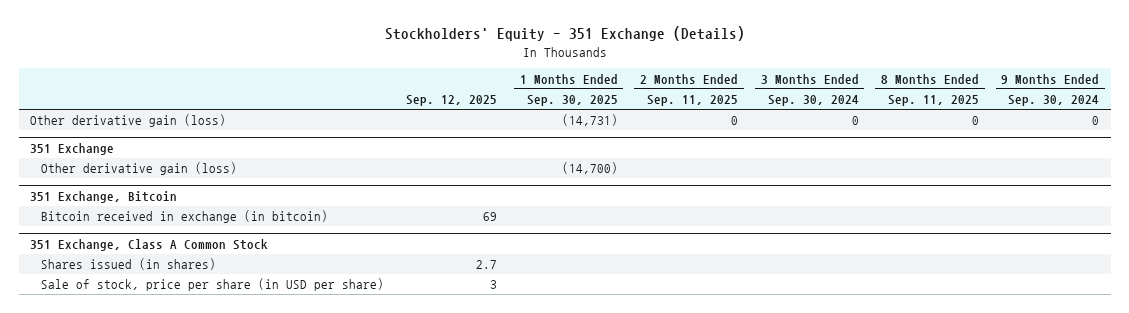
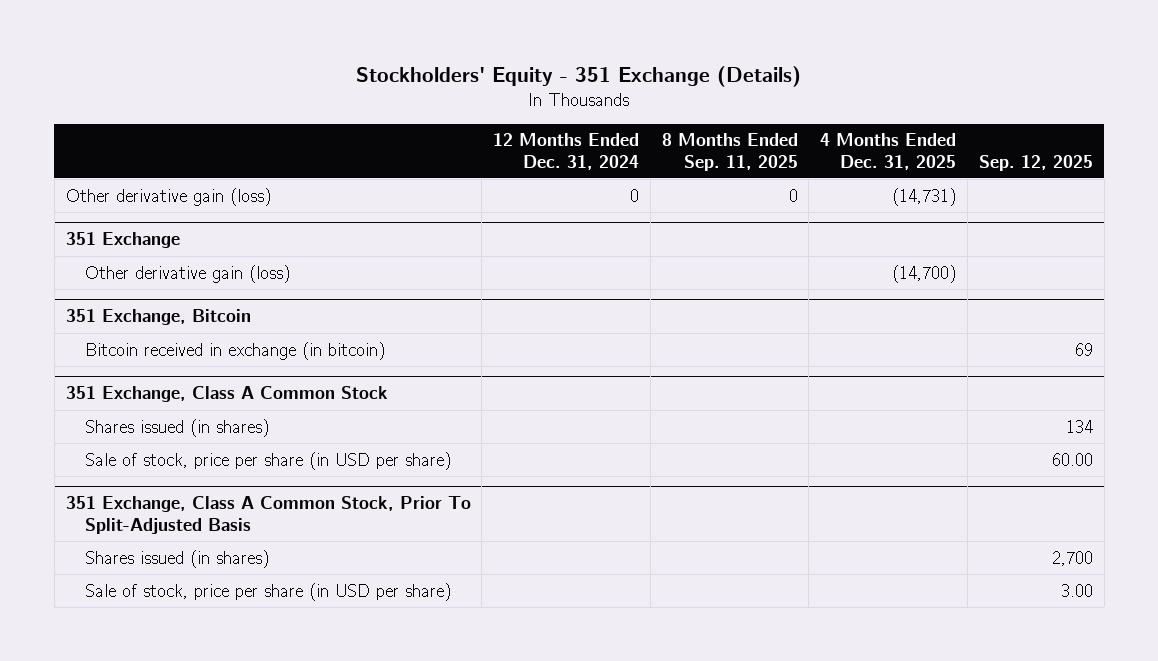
- | Sep. 12, 2025 | 1 Months Ended Sep. 30, 2025 | 2 Months Ended Sep. 11, 2025 | 3 Months Ended Sep. 30, 2024 | 8 Months Ended Sep. 11, 2025 | 9 Months Ended Sep. 30, 2024
+ | 12 Months Ended Dec. 31, 2024 | 8 Months Ended Sep. 11, 2025 | 4 Months Ended Dec. 31, 2025 | Sep. 12, 2025
@ 351 Exchange, Class A Common Stock
- Shares issued (in shares) | 2.7 | | | | |
- Sale of stock, price per share (in USD per share) | 3 | | | | |
+ Shares issued (in shares) | | | | 134
+ Sale of stock, price per share (in USD per share) | | | | 60.00
+ 351 Exchange, Class A Common Stock, Prior To Split-Adjusted Basis
+ Shares issued (in shares) | | | | 2,700
+ Sale of stock, price per share (in USD per share) | | | | 3.00

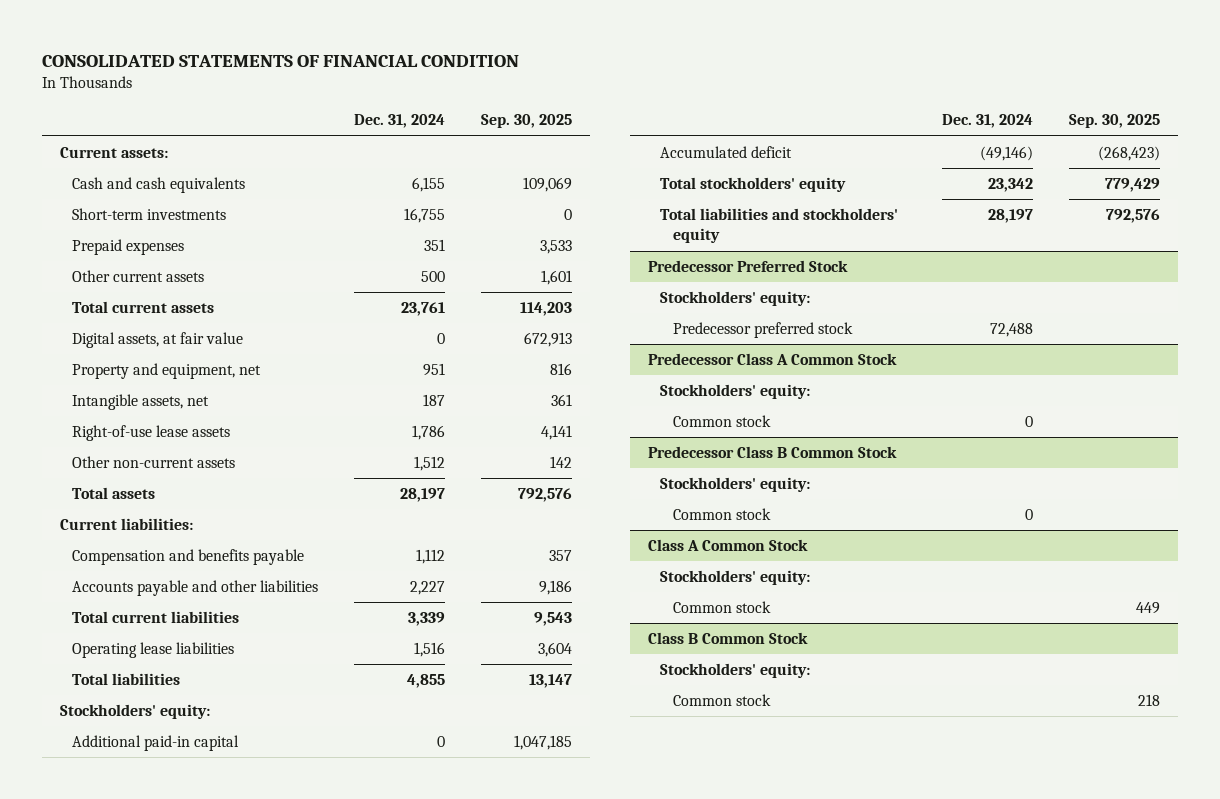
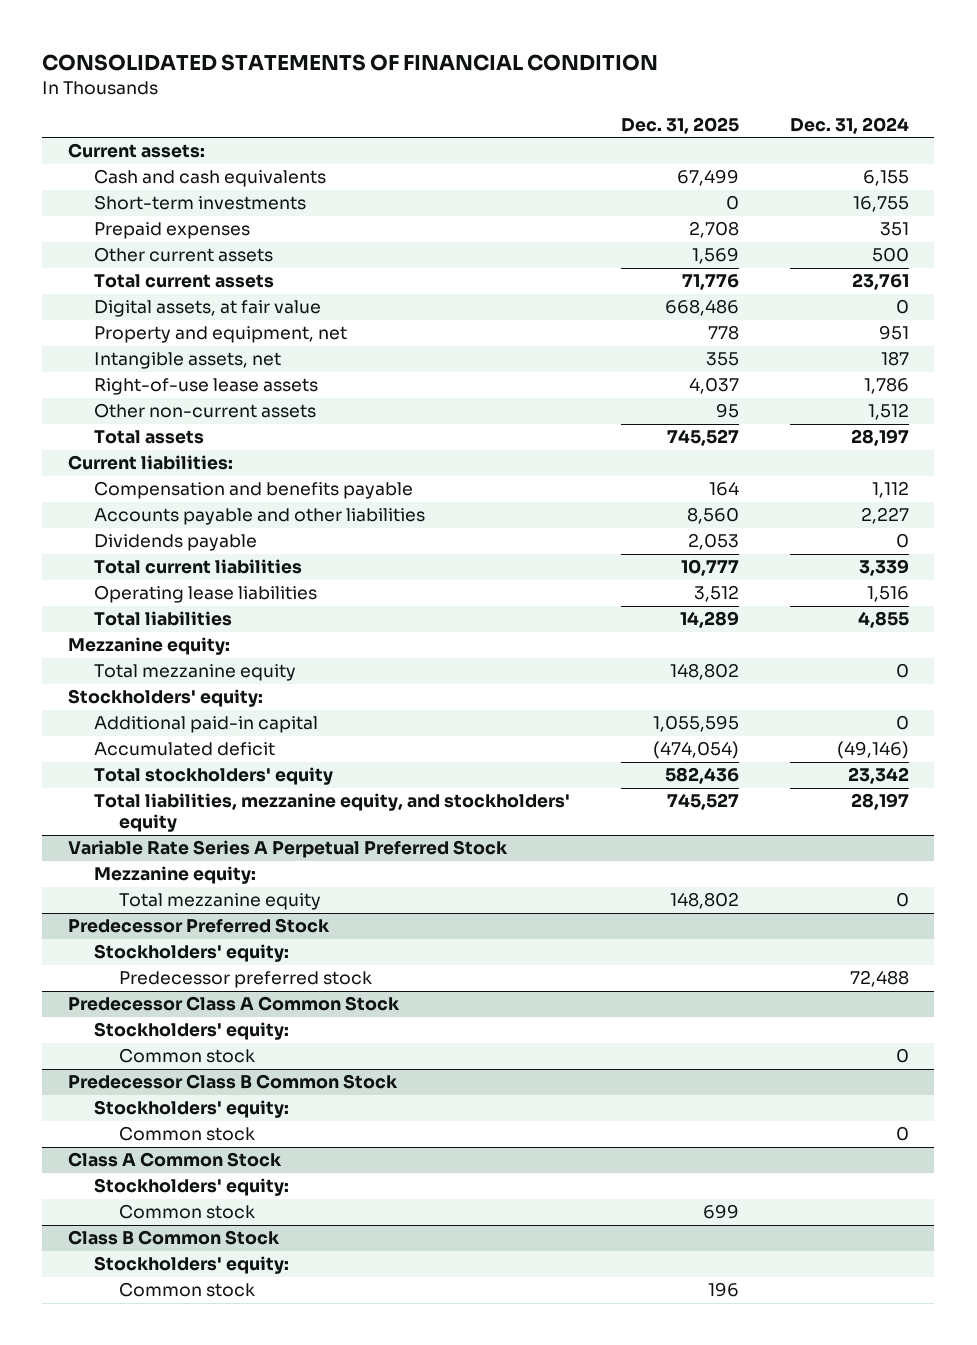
- | Dec. 31, 2024 | Sep. 30, 2025
+ | Dec. 31, 2025 | Dec. 31, 2024
+ Dividends payable | 2,053 | 0
+ Mezzanine equity:
+ Total mezzanine equity | 148,802 | 0
- Total liabilities and stockholders' equity | 28,197 | 792,576
+ Total liabilities, mezzanine equity, and stockholders' equity | 745,527 | 28,197
+ Variable Rate Series A Perpetual Preferred Stock
+ Mezzanine equity:
+ Total mezzanine equity | 148,802 | 0

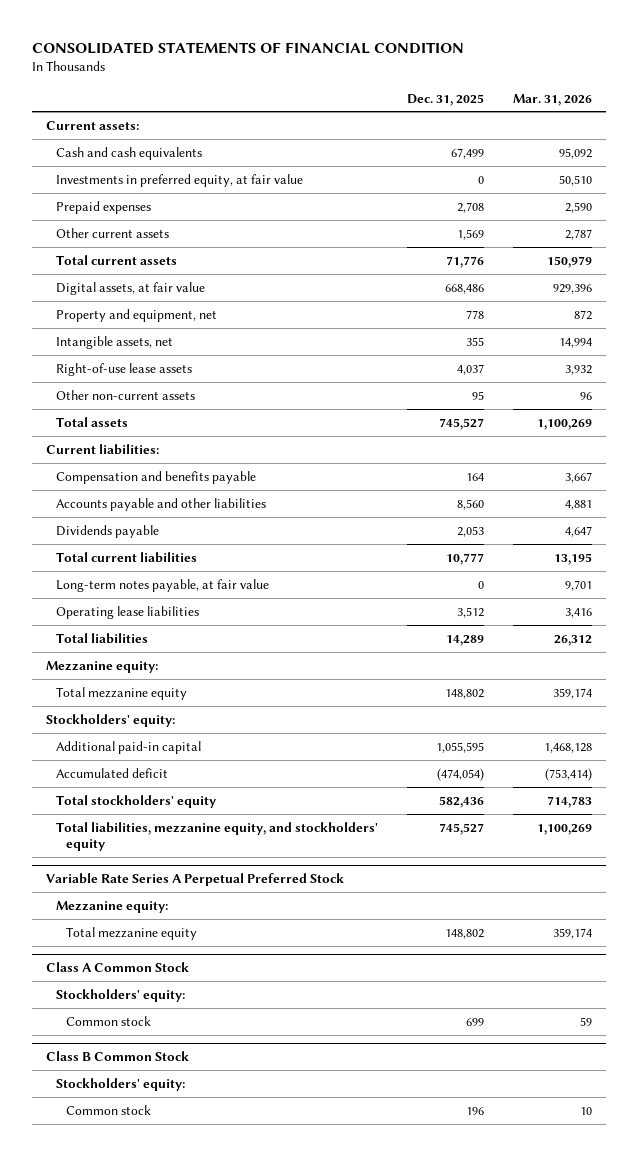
- | Dec. 31, 2025 | Dec. 31, 2024
+ | Dec. 31, 2025 | Mar. 31, 2026
- Short-term investments | 0 | 16,755
+ Investments in preferred equity, at fair value | 0 | 50,510
+ Long-term notes payable, at fair value | 0 | 9,701
- Predecessor Preferred Stock
- Stockholders' equity:
- Predecessor preferred stock | | 72,488
- Predecessor Class A Common Stock
- Stockholders' equity:
- Common stock | | 0
- Predecessor Class B Common Stock
- Stockholders' equity:
- Common stock | | 0

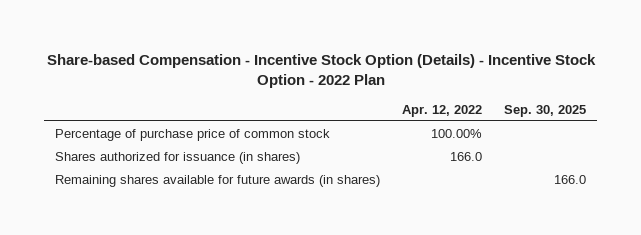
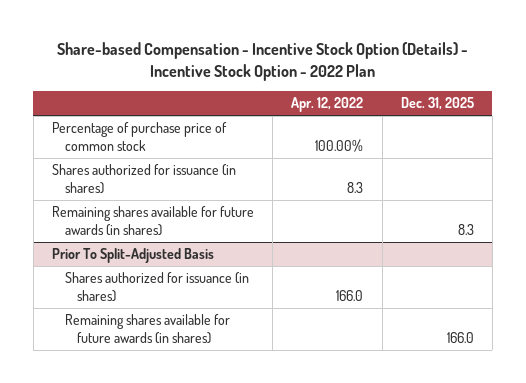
- | Apr. 12, 2022 | Sep. 30, 2025
+ | Apr. 12, 2022 | Dec. 31, 2025
+ Shares authorized for issuance (in shares) | 8.3 |
+ Remaining shares available for future awards (in shares) | | 8.3
+ Prior To Split-Adjusted Basis

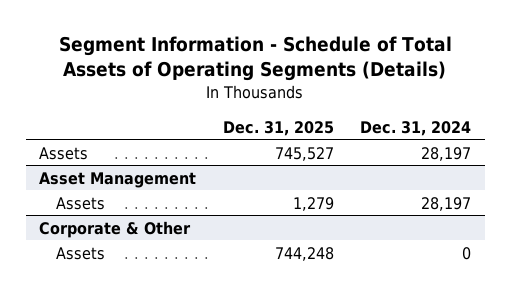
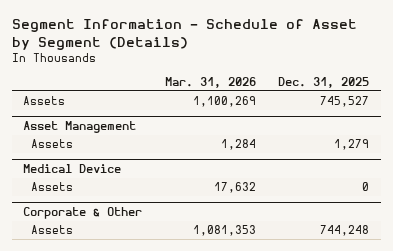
- Segment Information - Schedule of Total Assets of Operating Segments (Details)
+ Segment Information - Schedule of Asset by Segment (Details)
- | Dec. 31, 2025 | Dec. 31, 2024
+ | Mar. 31, 2026 | Dec. 31, 2025
+ Medical Device
+ Assets | 17,632 | 0

